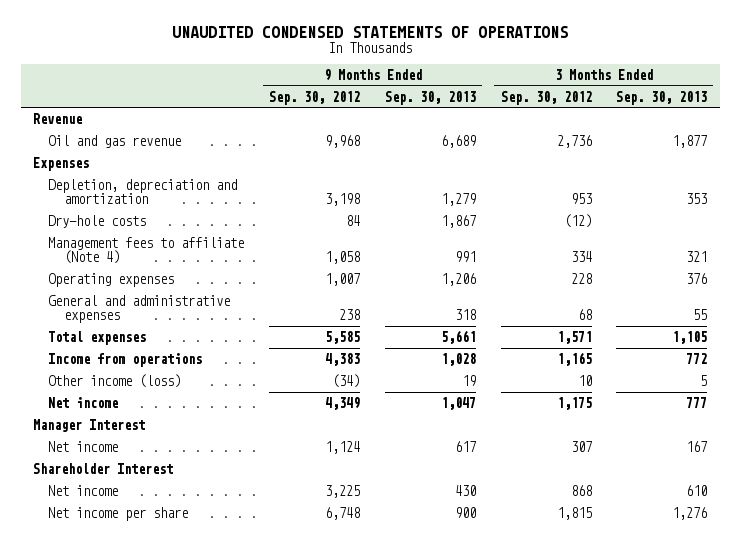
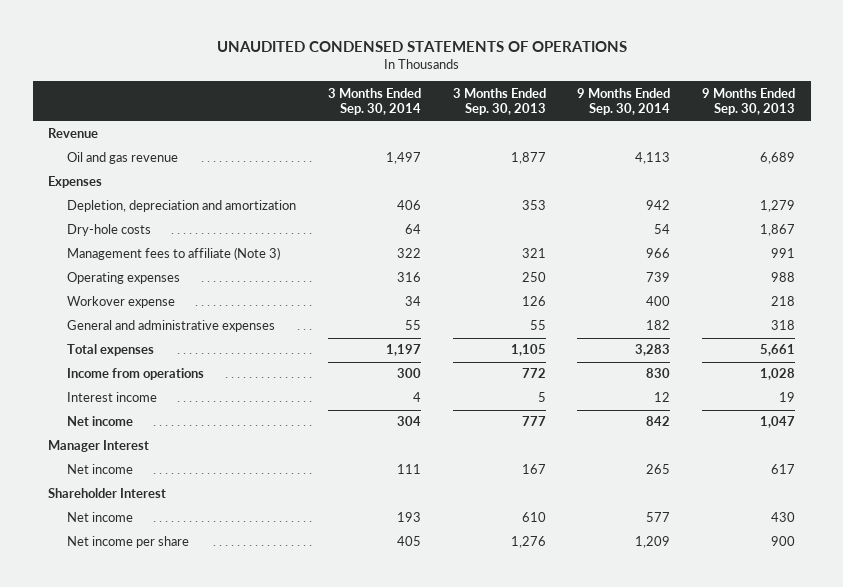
- | 9 Months Ended Sep. 30, 2012 | 9 Months Ended Sep. 30, 2013 | 3 Months Ended Sep. 30, 2012 | 3 Months Ended Sep. 30, 2013
+ | 3 Months Ended Sep. 30, 2014 | 3 Months Ended Sep. 30, 2013 | 9 Months Ended Sep. 30, 2014 | 9 Months Ended Sep. 30, 2013
- Management fees to affiliate (Note 4) | 1,058 | 991 | 334 | 321
- Operating expenses | 1,007 | 1,206 | 228 | 376
+ Management fees to affiliate (Note 3) | 322 | 321 | 966 | 991
+ Operating expenses | 316 | 250 | 739 | 988
+ Workover expense | 34 | 126 | 400 | 218
- Other income (loss) | (34) | 19 | 10 | 5
+ Interest income | 4 | 5 | 12 | 19

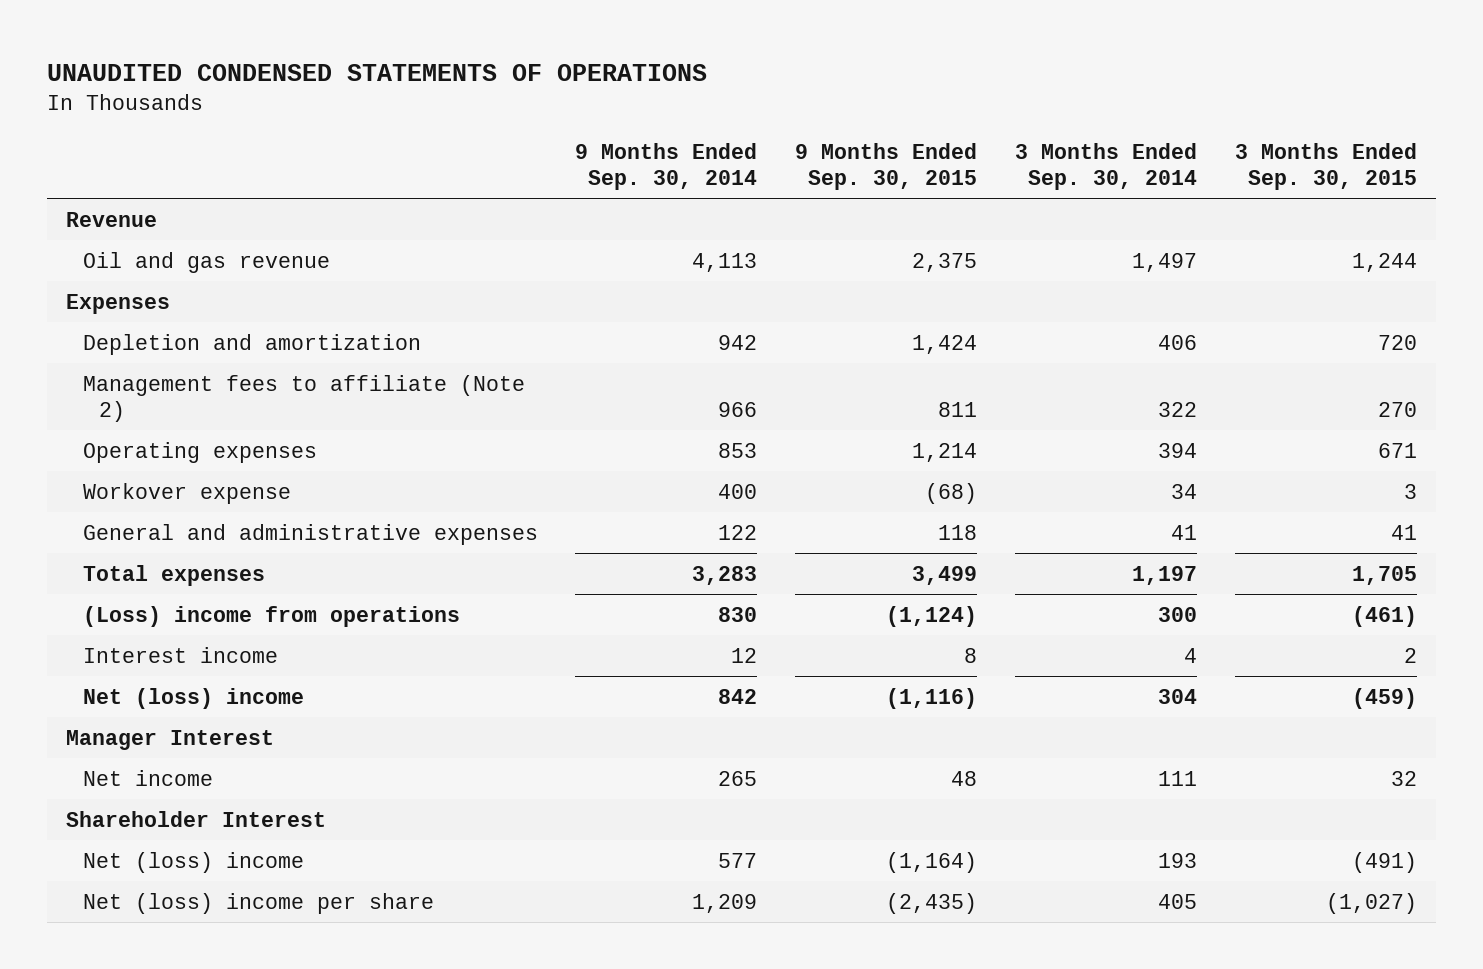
- | 3 Months Ended Sep. 30, 2014 | 3 Months Ended Sep. 30, 2013 | 9 Months Ended Sep. 30, 2014 | 9 Months Ended Sep. 30, 2013
+ | 9 Months Ended Sep. 30, 2014 | 9 Months Ended Sep. 30, 2015 | 3 Months Ended Sep. 30, 2014 | 3 Months Ended Sep. 30, 2015
- Depletion, depreciation and amortization | 406 | 353 | 942 | 1,279
- Dry-hole costs | 64 | | 54 | 1,867
- Management fees to affiliate (Note 3) | 322 | 321 | 966 | 991
- Operating expenses | 316 | 250 | 739 | 988
+ Depletion and amortization | 942 | 1,424 | 406 | 720
+ Management fees to affiliate (Note 2) | 966 | 811 | 322 | 270
+ Operating expenses | 853 | 1,214 | 394 | 671
- General and administrative expenses | 55 | 55 | 182 | 318
+ General and administrative expenses | 122 | 118 | 41 | 41
- Income from operations | 300 | 772 | 830 | 1,028
+ (Loss) income from operations | 830 | (1,124) | 300 | (461)
- Net income | 304 | 777 | 842 | 1,047
+ Net (loss) income | 842 | (1,116) | 304 | (459)
- Net income | 193 | 610 | 577 | 430
- Net income per share | 405 | 1,276 | 1,209 | 900
+ Net (loss) income | 577 | (1,164) | 193 | (491)
+ Net (loss) income per share | 1,209 | (2,435) | 405 | (1,027)

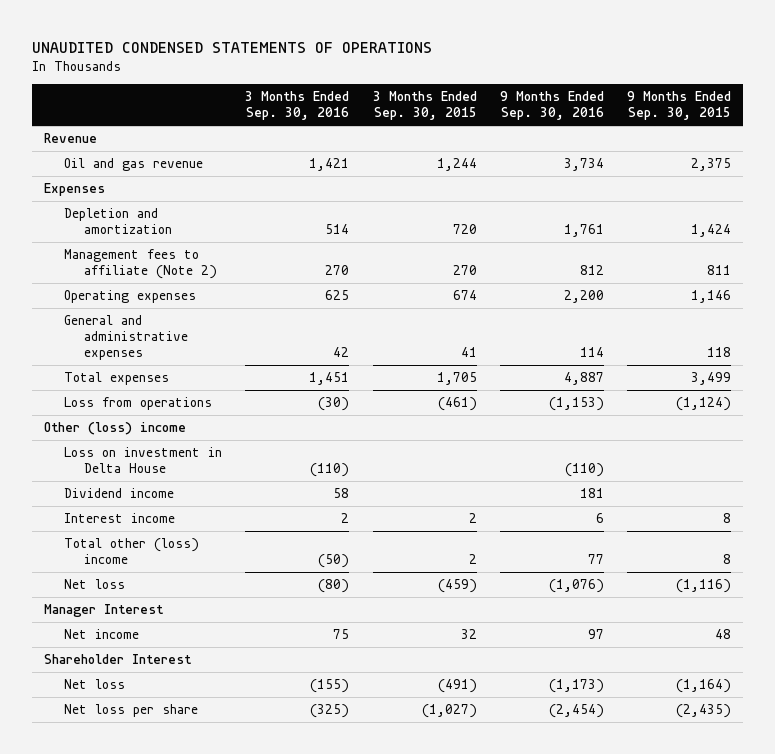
- | 9 Months Ended Sep. 30, 2014 | 9 Months Ended Sep. 30, 2015 | 3 Months Ended Sep. 30, 2014 | 3 Months Ended Sep. 30, 2015
+ | 3 Months Ended Sep. 30, 2016 | 3 Months Ended Sep. 30, 2015 | 9 Months Ended Sep. 30, 2016 | 9 Months Ended Sep. 30, 2015
- Operating expenses | 853 | 1,214 | 394 | 671
- Workover expense | 400 | (68) | 34 | 3
+ Operating expenses | 625 | 674 | 2,200 | 1,146
- (Loss) income from operations | 830 | (1,124) | 300 | (461)
+ Loss from operations | (30) | (461) | (1,153) | (1,124)
+ Other (loss) income
+ Loss on investment in Delta House | (110) | | (110) |
+ Dividend income | 58 | | 181 |
- Net (loss) income | 842 | (1,116) | 304 | (459)
+ Total other (loss) income | (50) | 2 | 77 | 8
+ Net loss | (80) | (459) | (1,076) | (1,116)
- Net (loss) income | 577 | (1,164) | 193 | (491)
- Net (loss) income per share | 1,209 | (2,435) | 405 | (1,027)
+ Net loss | (155) | (491) | (1,173) | (1,164)
+ Net loss per share | (325) | (1,027) | (2,454) | (2,435)

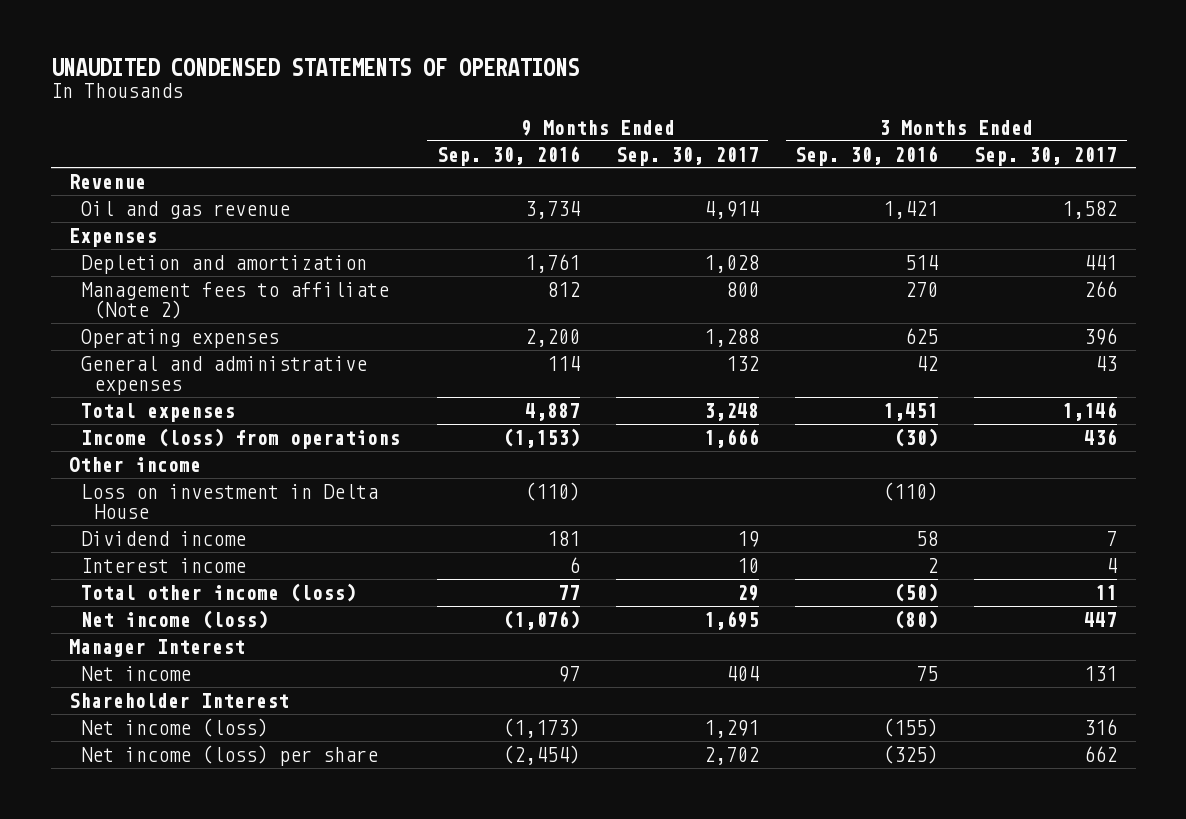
- | 3 Months Ended Sep. 30, 2016 | 3 Months Ended Sep. 30, 2015 | 9 Months Ended Sep. 30, 2016 | 9 Months Ended Sep. 30, 2015
+ | 9 Months Ended Sep. 30, 2016 | 9 Months Ended Sep. 30, 2017 | 3 Months Ended Sep. 30, 2016 | 3 Months Ended Sep. 30, 2017
- Loss from operations | (30) | (461) | (1,153) | (1,124)
- Other (loss) income
+ Income (loss) from operations | (1,153) | 1,666 | (30) | 436
+ Other income
- Total other (loss) income | (50) | 2 | 77 | 8
- Net loss | (80) | (459) | (1,076) | (1,116)
+ Total other income (loss) | 77 | 29 | (50) | 11
+ Net income (loss) | (1,076) | 1,695 | (80) | 447
- Net loss | (155) | (491) | (1,173) | (1,164)
- Net loss per share | (325) | (1,027) | (2,454) | (2,435)
+ Net income (loss) | (1,173) | 1,291 | (155) | 316
+ Net income (loss) per share | (2,454) | 2,702 | (325) | 662

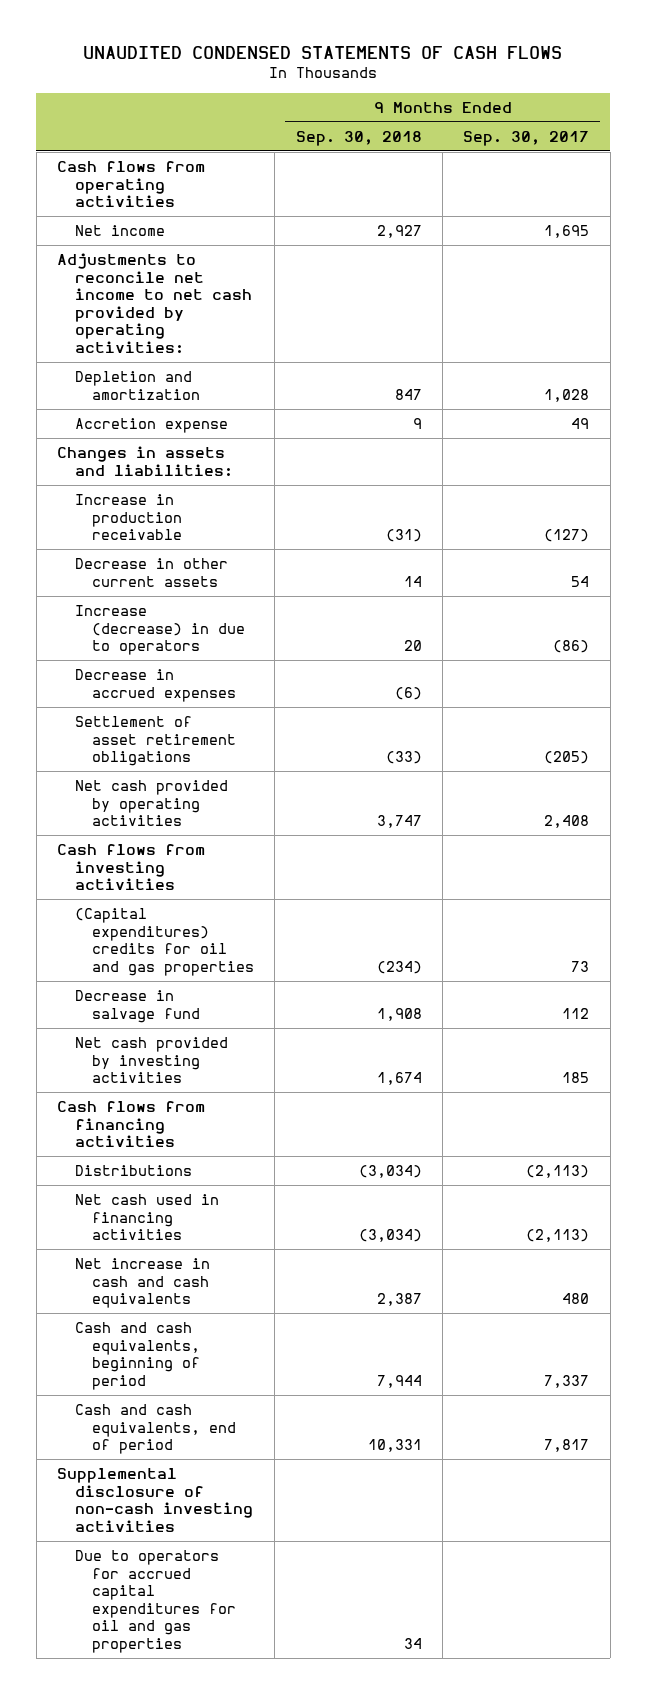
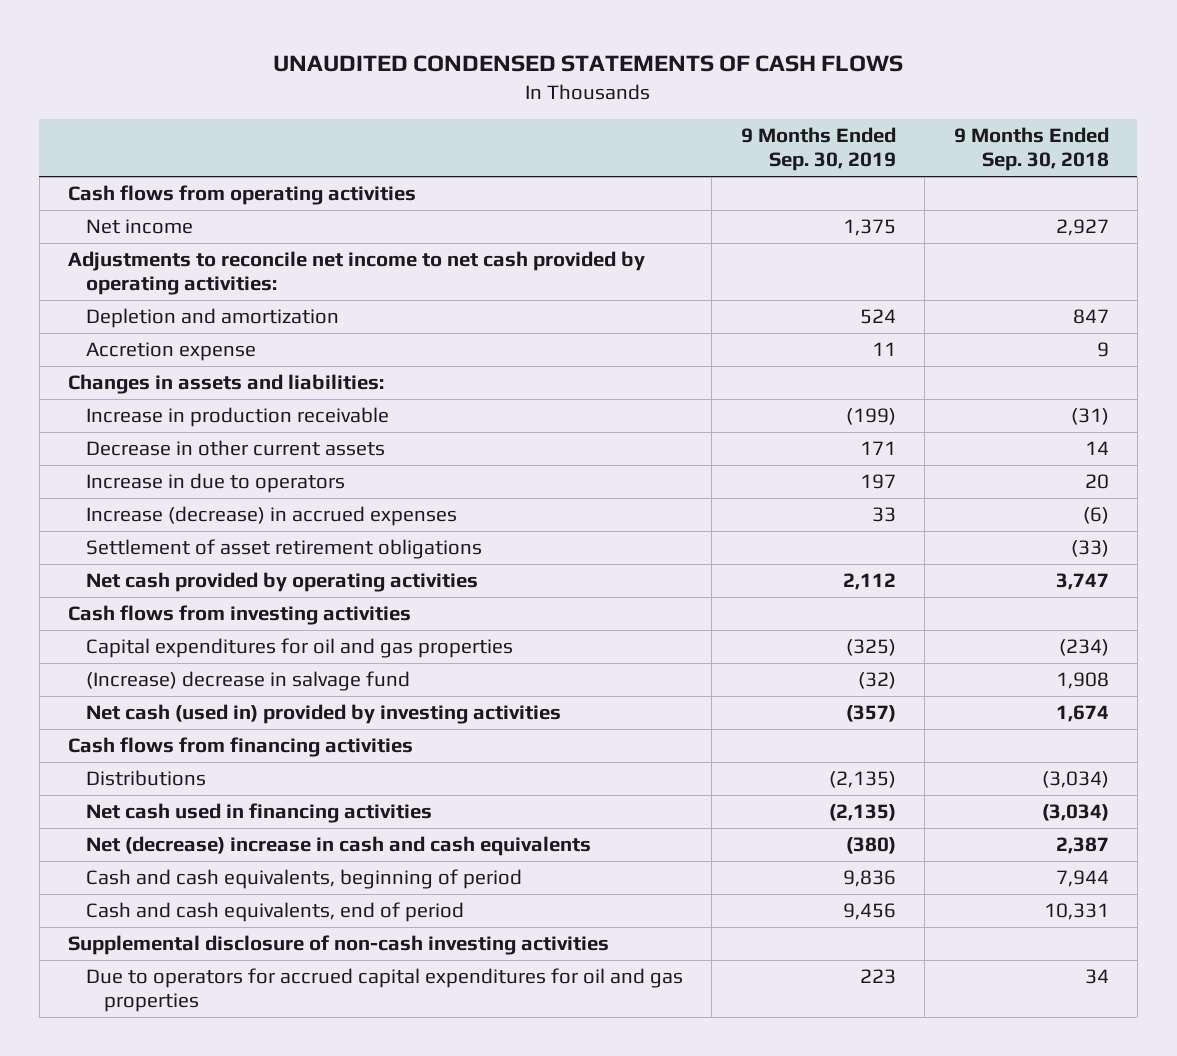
- | 9 Months Ended Sep. 30, 2018 | 9 Months Ended Sep. 30, 2017
+ | 9 Months Ended Sep. 30, 2019 | 9 Months Ended Sep. 30, 2018
- Increase (decrease) in due to operators | 20 | (86)
- Decrease in accrued expenses | (6) |
+ Increase in due to operators | 197 | 20
+ Increase (decrease) in accrued expenses | 33 | (6)
- (Capital expenditures) credits for oil and gas properties | (234) | 73
- Decrease in salvage fund | 1,908 | 112
- Net cash provided by investing activities | 1,674 | 185
+ Capital expenditures for oil and gas properties | (325) | (234)
+ (Increase) decrease in salvage fund | (32) | 1,908
+ Net cash (used in) provided by investing activities | (357) | 1,674
- Net increase in cash and cash equivalents | 2,387 | 480
+ Net (decrease) increase in cash and cash equivalents | (380) | 2,387

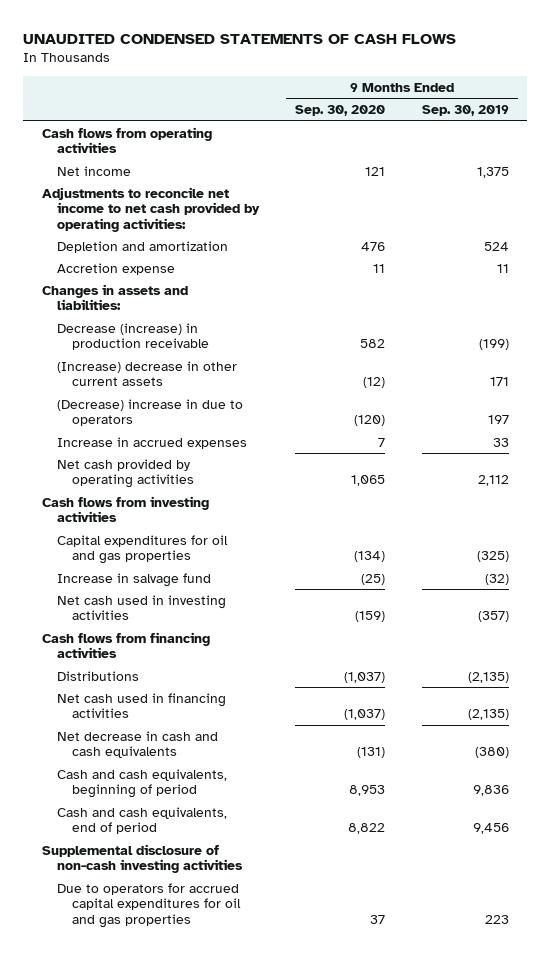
- | 9 Months Ended Sep. 30, 2019 | 9 Months Ended Sep. 30, 2018
+ | 9 Months Ended Sep. 30, 2020 | 9 Months Ended Sep. 30, 2019
- Increase in production receivable | (199) | (31)
- Decrease in other current assets | 171 | 14
- Increase in due to operators | 197 | 20
- Increase (decrease) in accrued expenses | 33 | (6)
- Settlement of asset retirement obligations | | (33)
+ Decrease (increase) in production receivable | 582 | (199)
+ (Increase) decrease in other current assets | (12) | 171
+ (Decrease) increase in due to operators | (120) | 197
+ Increase in accrued expenses | 7 | 33
- (Increase) decrease in salvage fund | (32) | 1,908
- Net cash (used in) provided by investing activities | (357) | 1,674
+ Increase in salvage fund | (25) | (32)
+ Net cash used in investing activities | (159) | (357)
- Net (decrease) increase in cash and cash equivalents | (380) | 2,387
+ Net decrease in cash and cash equivalents | (131) | (380)

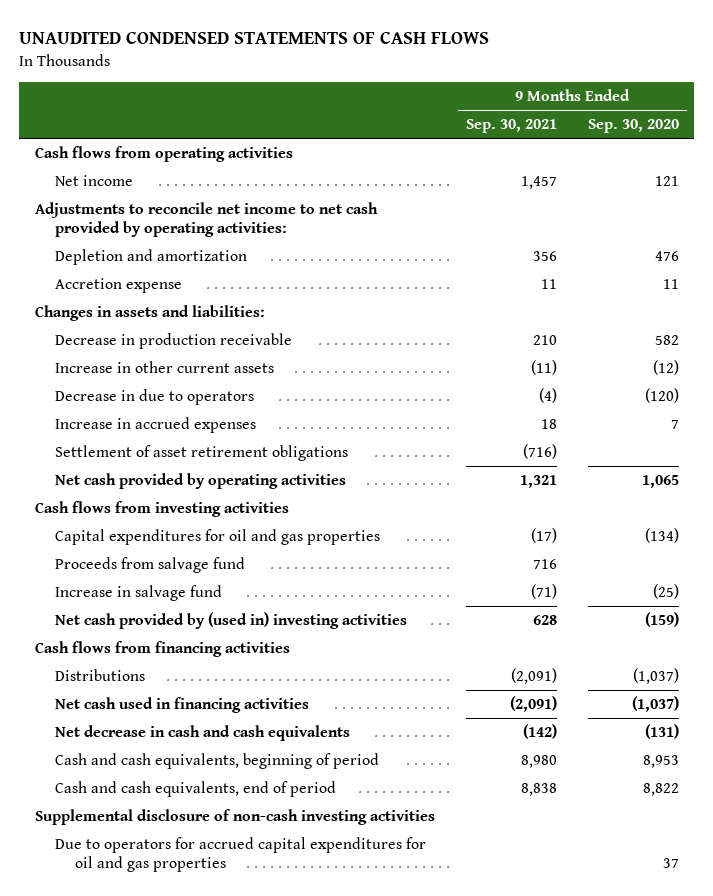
- | 9 Months Ended Sep. 30, 2020 | 9 Months Ended Sep. 30, 2019
+ | 9 Months Ended Sep. 30, 2021 | 9 Months Ended Sep. 30, 2020
- Decrease (increase) in production receivable | 582 | (199)
- (Increase) decrease in other current assets | (12) | 171
- (Decrease) increase in due to operators | (120) | 197
+ Decrease in production receivable | 210 | 582
+ Increase in other current assets | (11) | (12)
+ Decrease in due to operators | (4) | (120)
+ Settlement of asset retirement obligations | (716) |
+ Proceeds from salvage fund | 716 |
- Net cash used in investing activities | (159) | (357)
+ Net cash provided by (used in) investing activities | 628 | (159)

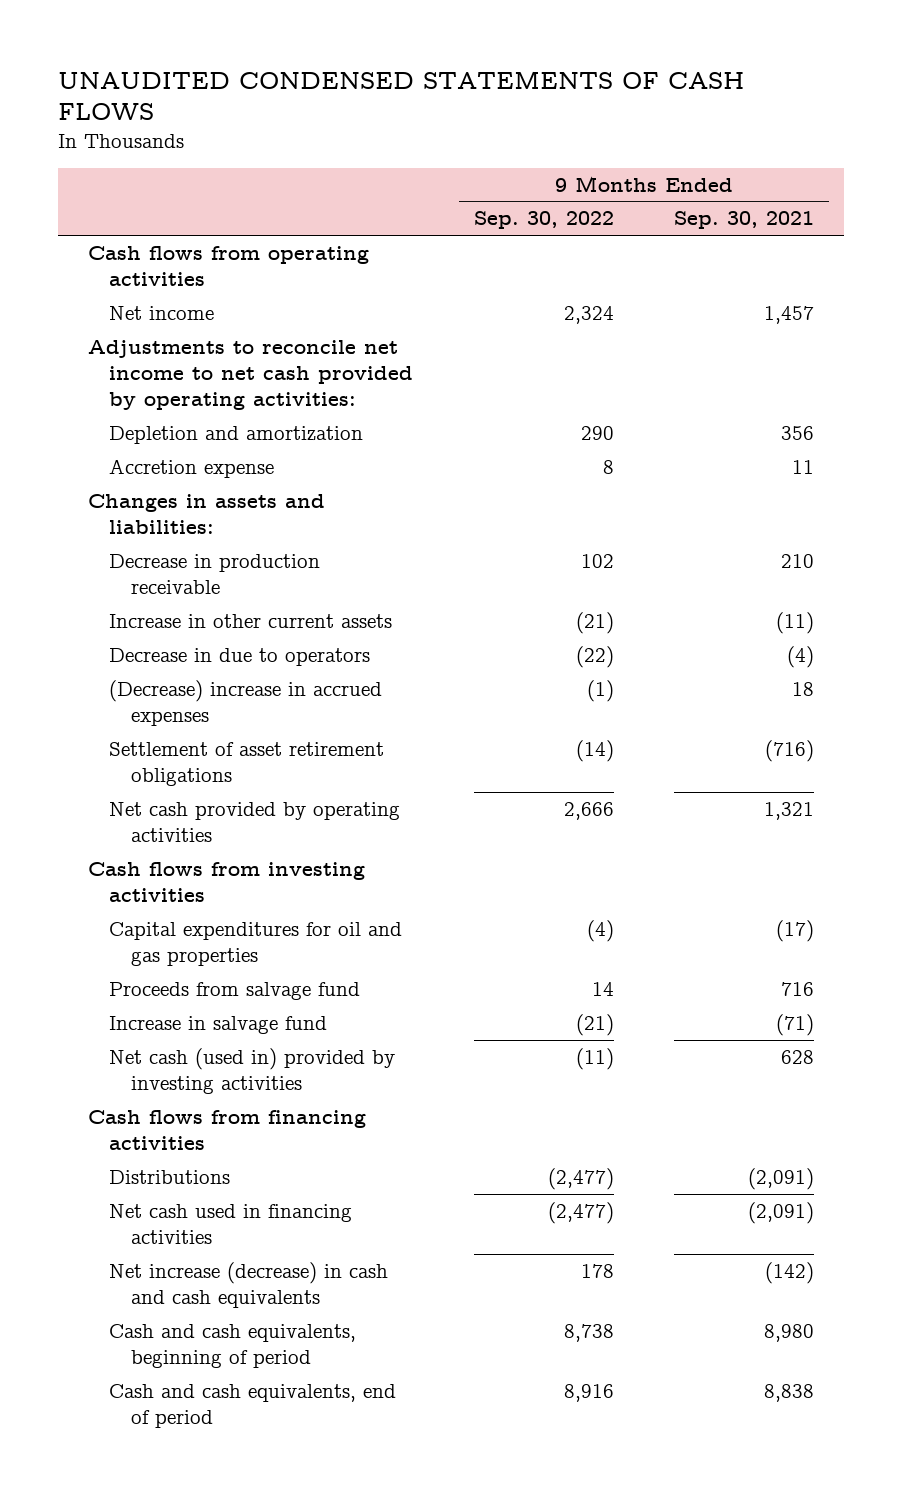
- | 9 Months Ended Sep. 30, 2021 | 9 Months Ended Sep. 30, 2020
+ | 9 Months Ended Sep. 30, 2022 | 9 Months Ended Sep. 30, 2021
- Increase in accrued expenses | 18 | 7
+ (Decrease) increase in accrued expenses | (1) | 18
- Net cash provided by (used in) investing activities | 628 | (159)
+ Net cash (used in) provided by investing activities | (11) | 628
- Net decrease in cash and cash equivalents | (142) | (131)
+ Net increase (decrease) in cash and cash equivalents | 178 | (142)
- Supplemental disclosure of non-cash investing activities
- Due to operators for accrued capital expenditures for oil and gas properties | | 37

